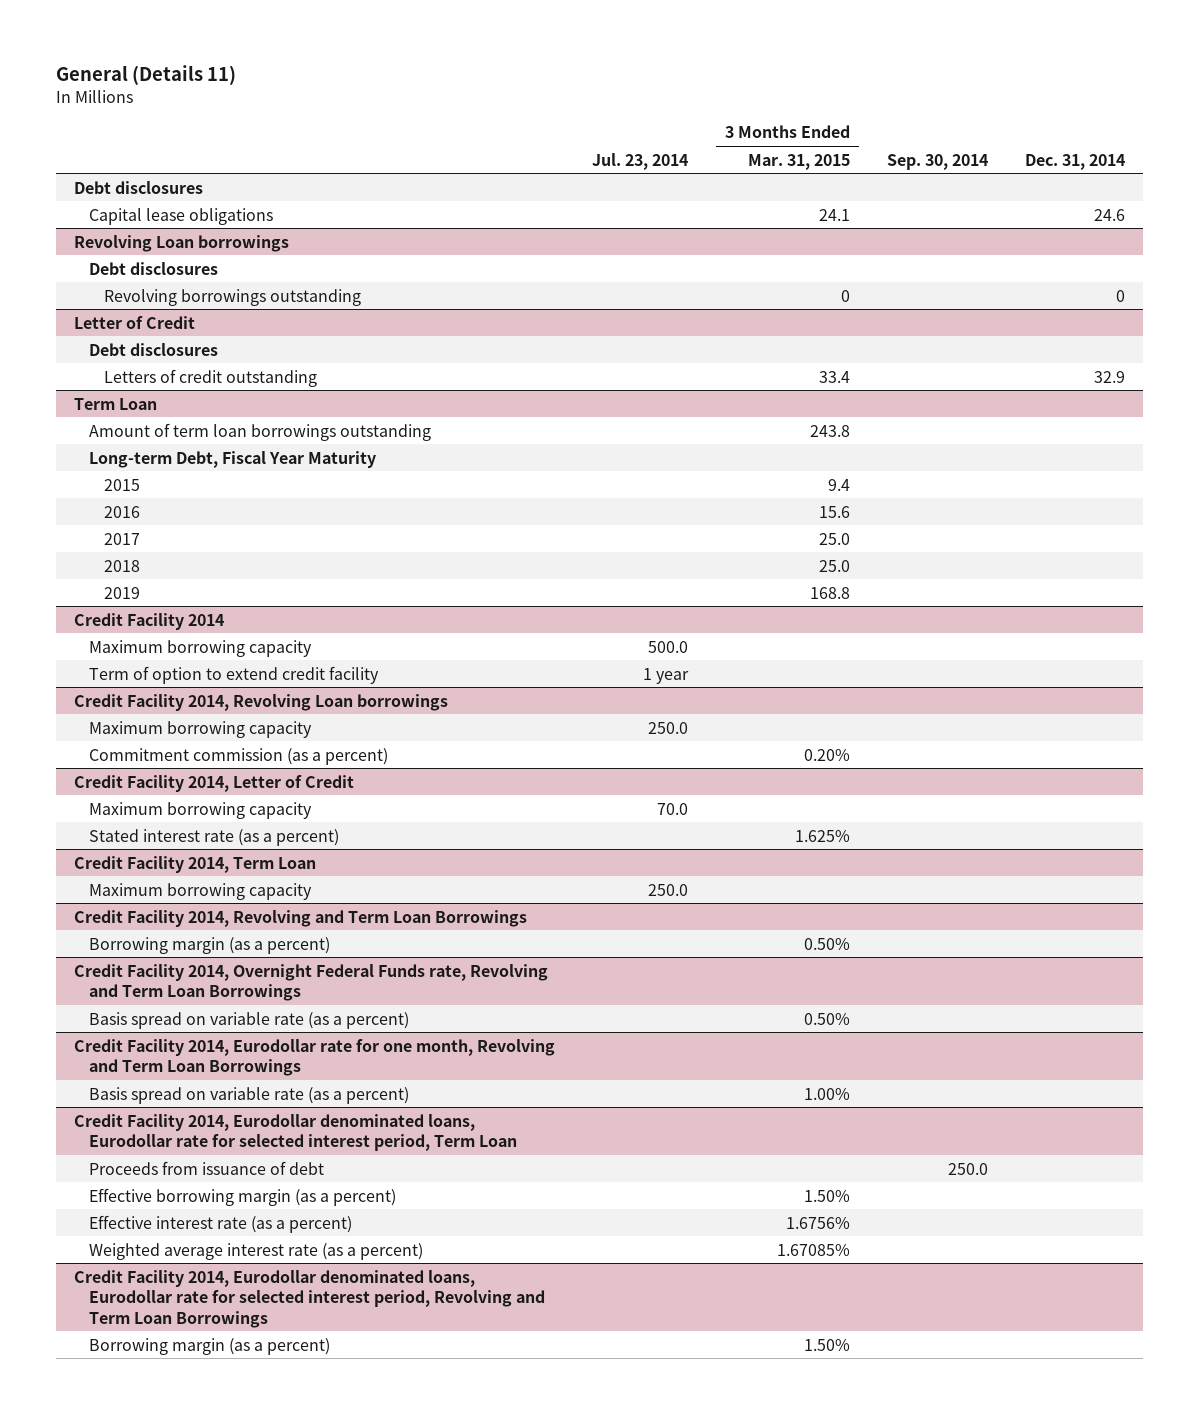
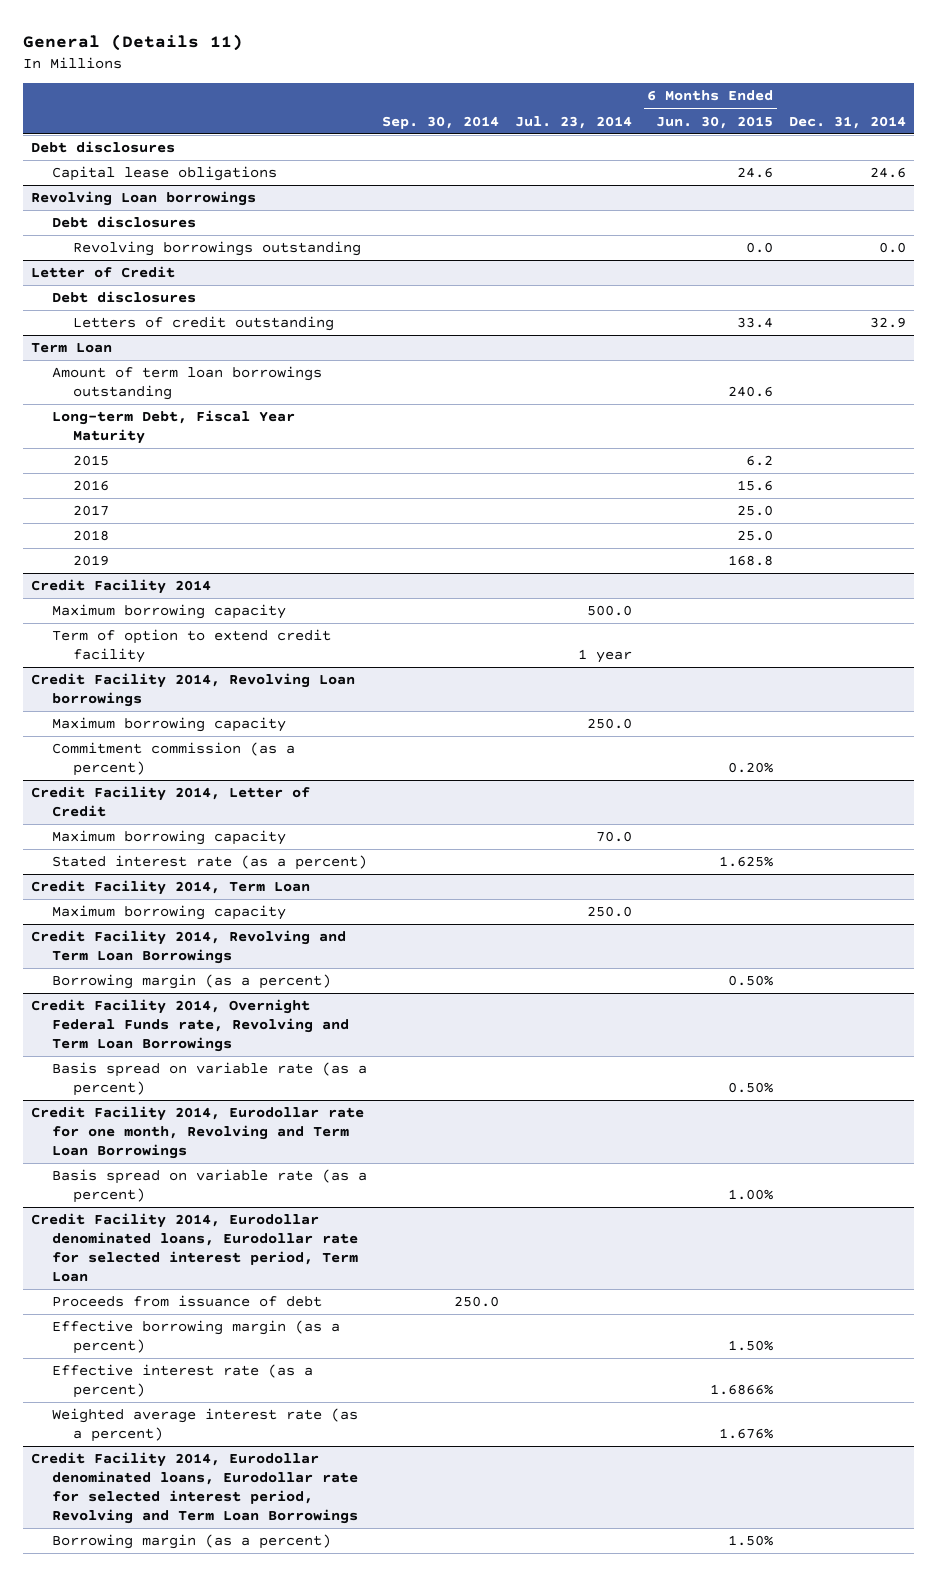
- | Jul. 23, 2014 | 3 Months Ended Mar. 31, 2015 | Sep. 30, 2014 | Dec. 31, 2014
+ | Sep. 30, 2014 | Jul. 23, 2014 | 6 Months Ended Jun. 30, 2015 | Dec. 31, 2014
@ Revolving Loan borrowings
- Revolving borrowings outstanding | | 0 | | 0
+ Revolving borrowings outstanding | | | 0.0 | 0.0

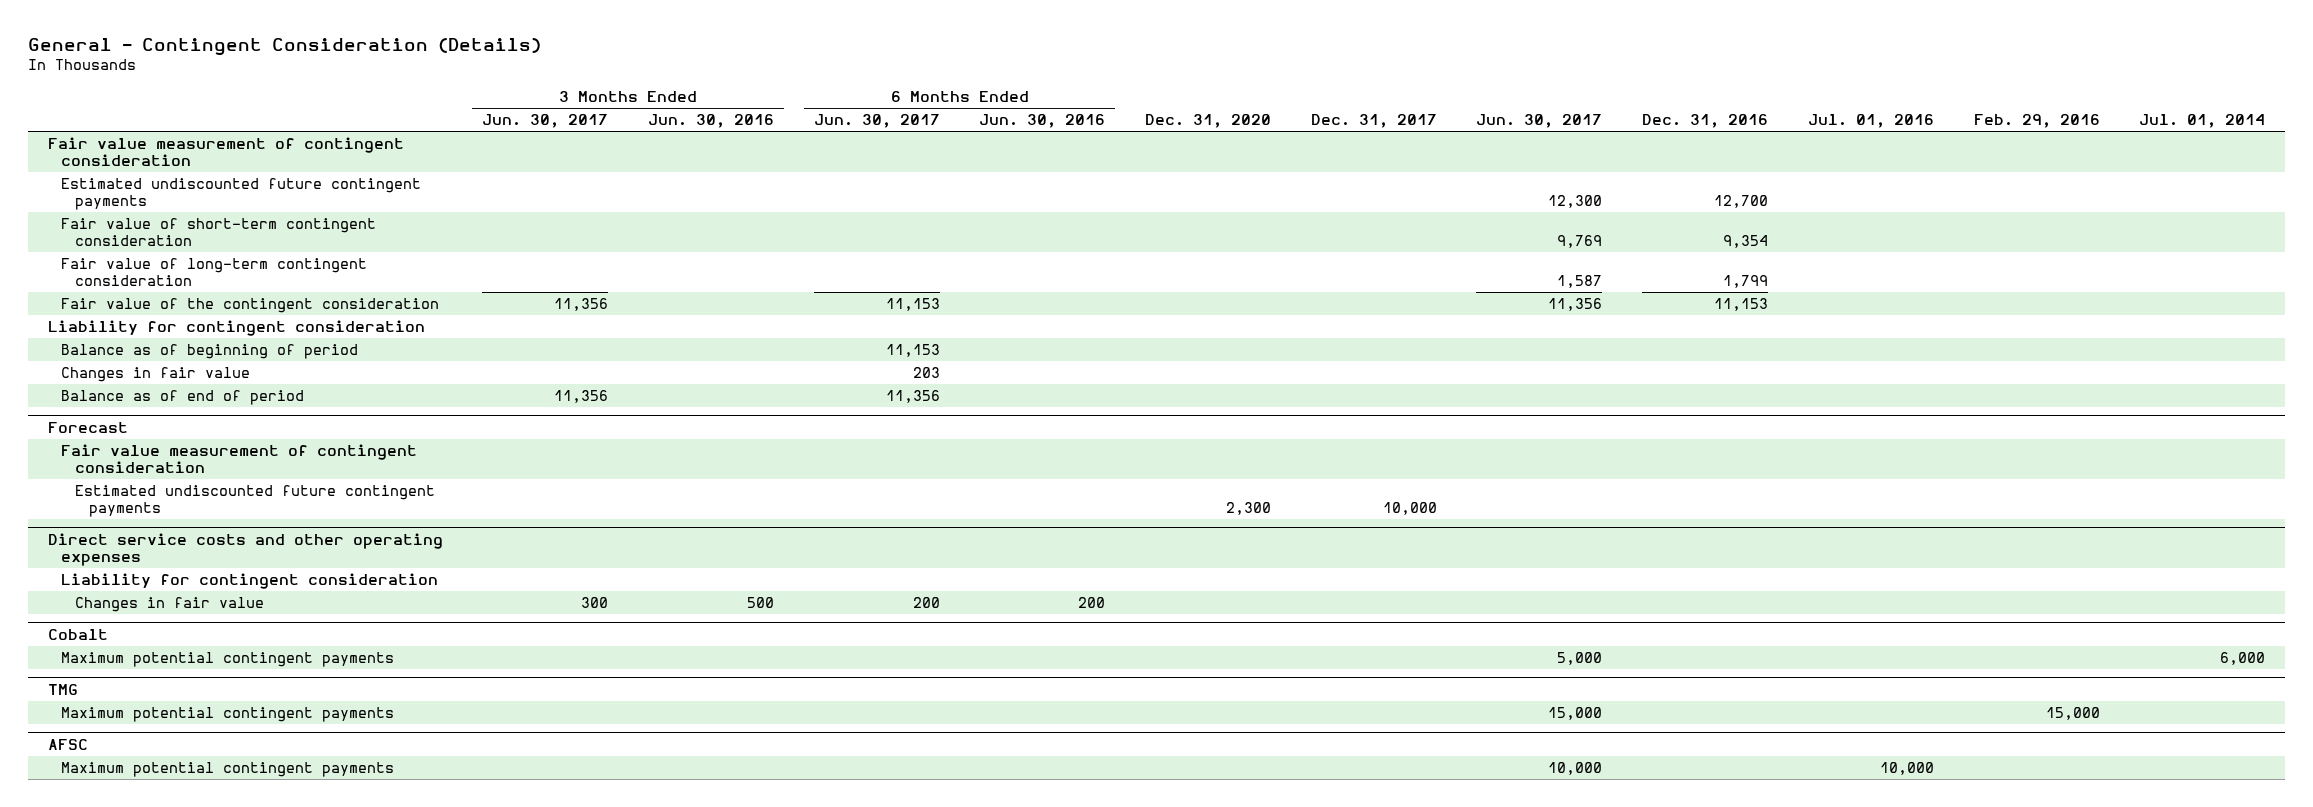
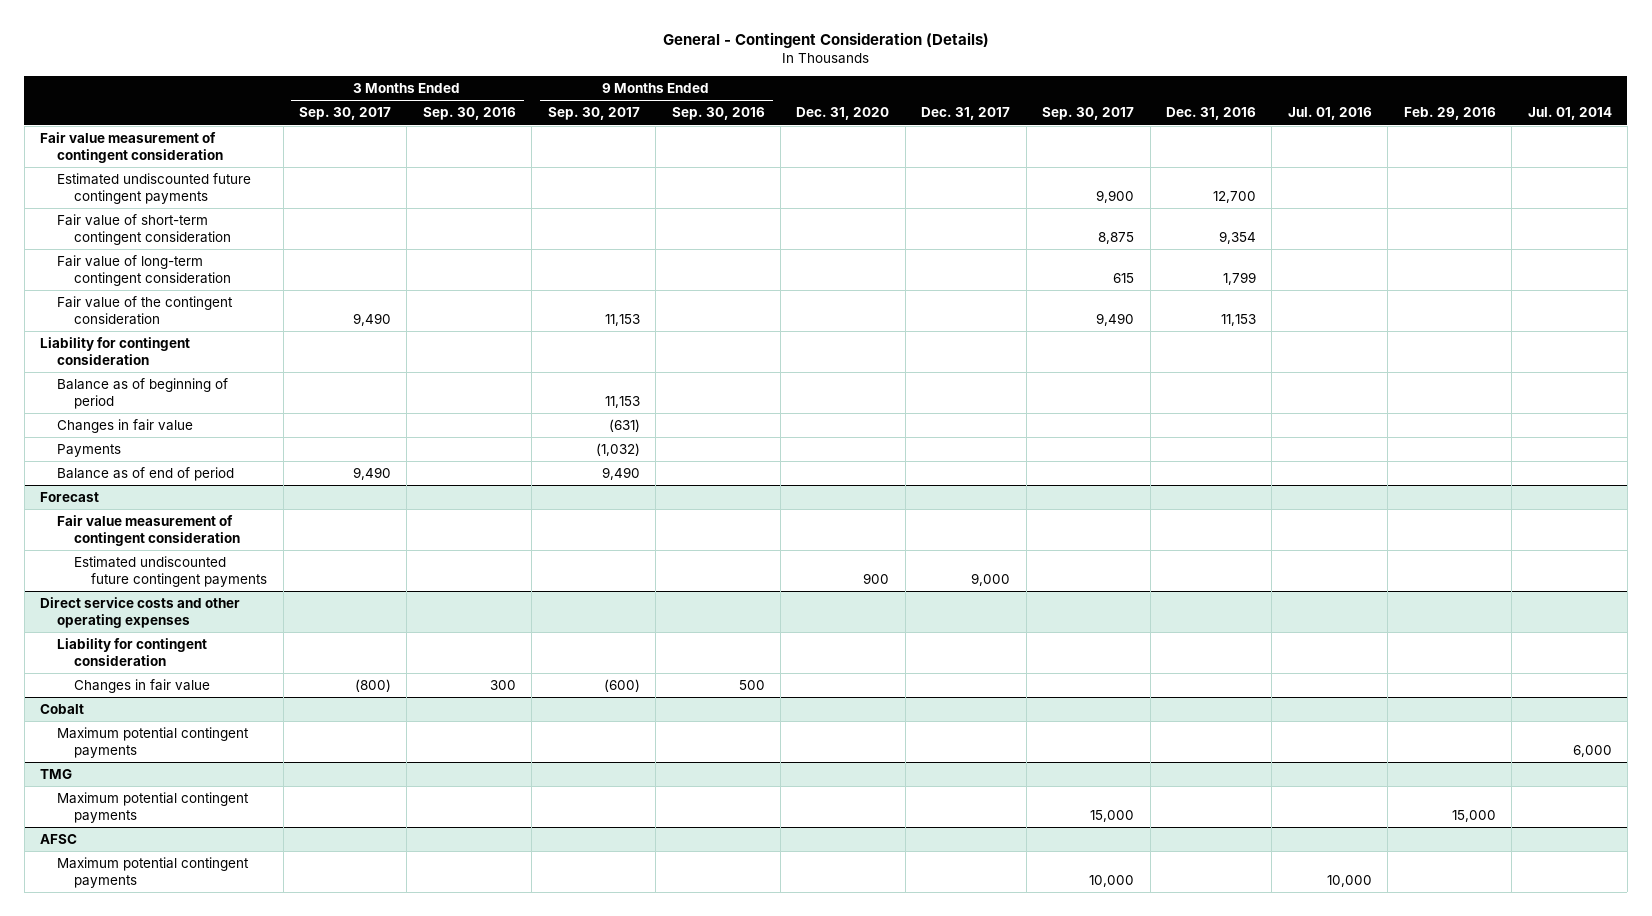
- | 3 Months Ended Jun. 30, 2017 | 3 Months Ended Jun. 30, 2016 | 6 Months Ended Jun. 30, 2017 | 6 Months Ended Jun. 30, 2016 | Dec. 31, 2020 | Dec. 31, 2017 | Jun. 30, 2017 | Dec. 31, 2016 | Jul. 01, 2016 | Feb. 29, 2016 | Jul. 01, 2014
+ | 3 Months Ended Sep. 30, 2017 | 3 Months Ended Sep. 30, 2016 | 9 Months Ended Sep. 30, 2017 | 9 Months Ended Sep. 30, 2016 | Dec. 31, 2020 | Dec. 31, 2017 | Sep. 30, 2017 | Dec. 31, 2016 | Jul. 01, 2016 | Feb. 29, 2016 | Jul. 01, 2014
+ Payments | | | (1,032) | | | | | | | |
@ Forecast
- Estimated undiscounted future contingent payments | | | | | 2,300 | 10,000 | | | | |
+ Estimated undiscounted future contingent payments | | | | | 900 | 9,000 | | | | |

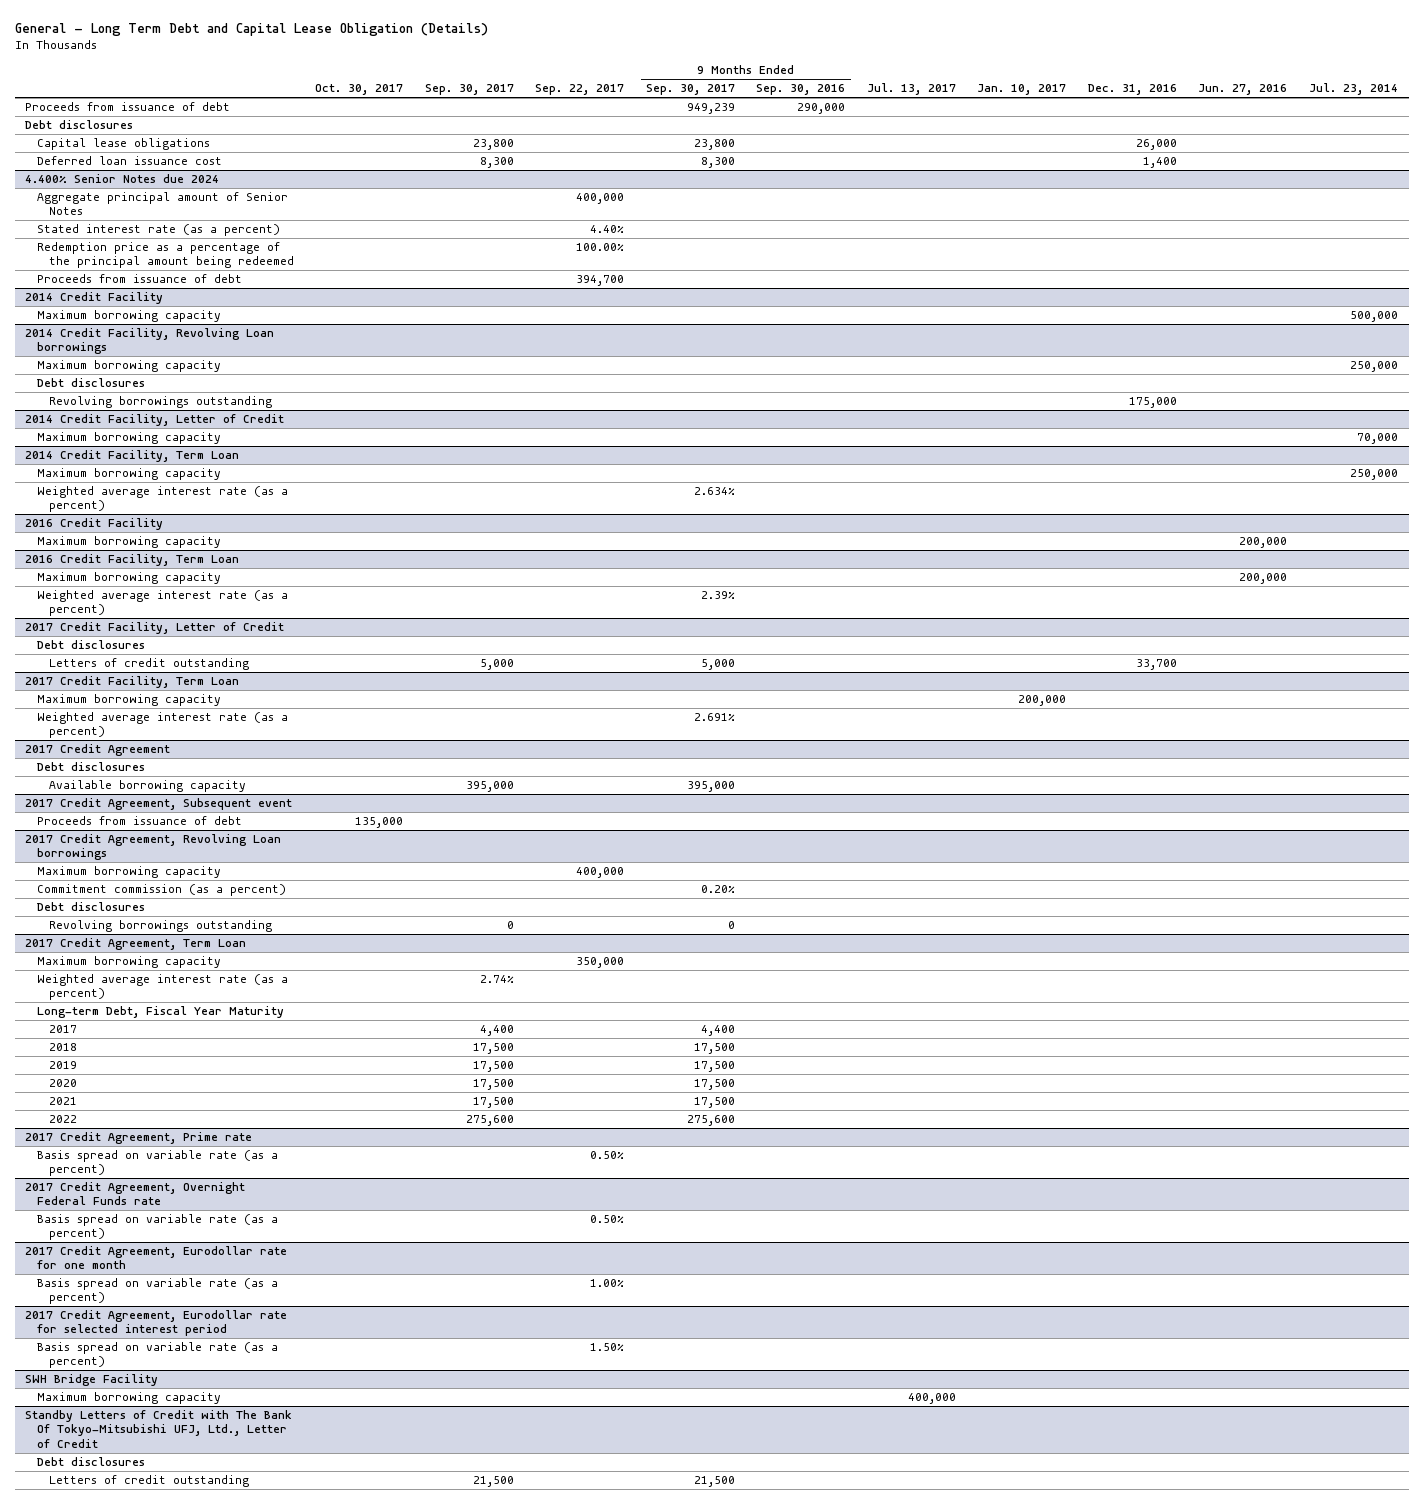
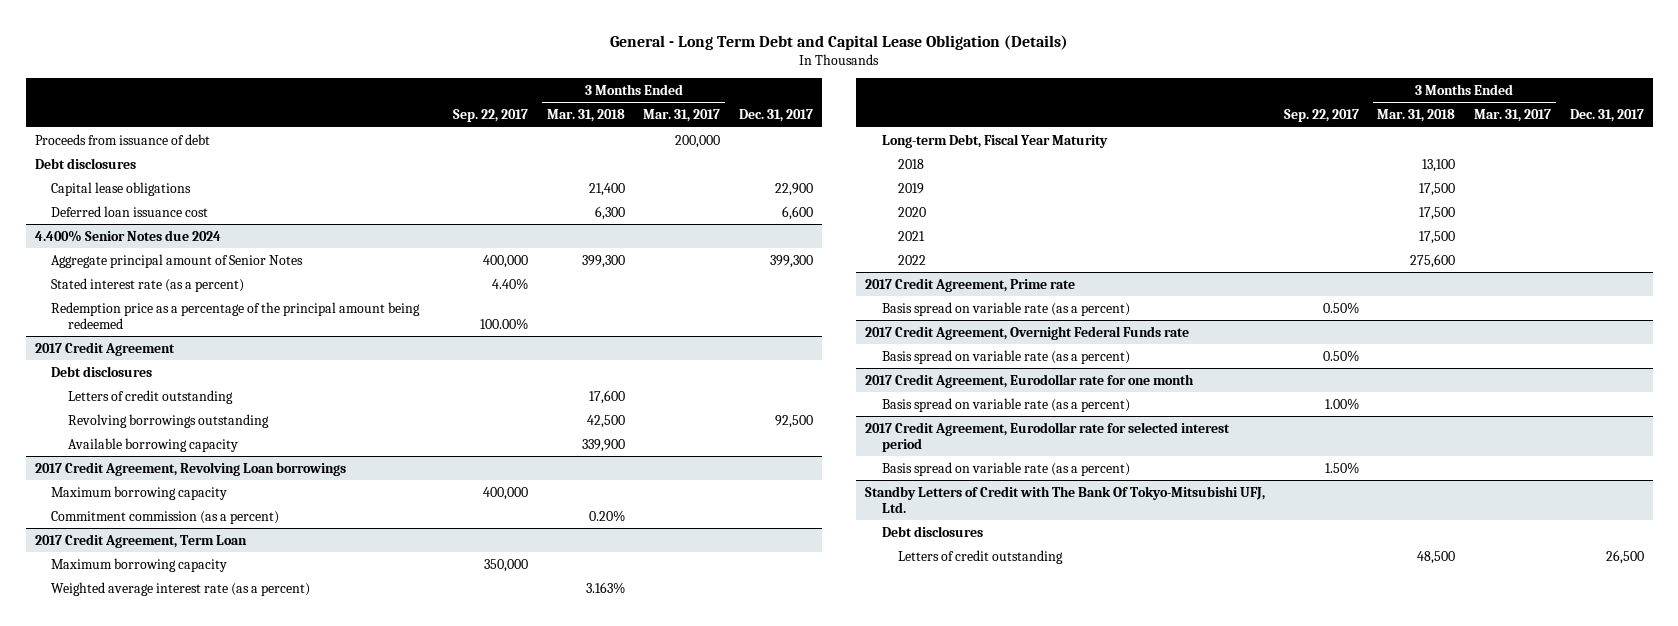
- | Oct. 30, 2017 | Sep. 30, 2017 | Sep. 22, 2017 | 9 Months Ended Sep. 30, 2017 | 9 Months Ended Sep. 30, 2016 | Jul. 13, 2017 | Jan. 10, 2017 | Dec. 31, 2016 | Jun. 27, 2016 | Jul. 23, 2014
+ | Sep. 22, 2017 | 3 Months Ended Mar. 31, 2018 | 3 Months Ended Mar. 31, 2017 | Dec. 31, 2017
@ 4.400% Senior Notes due 2024
- Proceeds from issuance of debt | | | 394,700 | | | | | | |
- 2014 Credit Facility
- Maximum borrowing capacity | | | | | | | | | | 500,000
- 2014 Credit Facility, Revolving Loan borrowings
- Maximum borrowing capacity | | | | | | | | | | 250,000
- Debt disclosures
- Revolving borrowings outstanding | | | | | | | | 175,000 | |
- 2014 Credit Facility, Letter of Credit
- Maximum borrowing capacity | | | | | | | | | | 70,000
- 2014 Credit Facility, Term Loan
- Maximum borrowing capacity | | | | | | | | | | 250,000
- Weighted average interest rate (as a percent) | | | | 2.634% | | | | | |
- 2016 Credit Facility
- Maximum borrowing capacity | | | | | | | | | 200,000 |
- 2016 Credit Facility, Term Loan
- Maximum borrowing capacity | | | | | | | | | 200,000 |
- Weighted average interest rate (as a percent) | | | | 2.39% | | | | | |
- 2017 Credit Facility, Letter of Credit
- Debt disclosures
- Letters of credit outstanding | | 5,000 | | 5,000 | | | | 33,700 | |
- 2017 Credit Facility, Term Loan
- Maximum borrowing capacity | | | | | | | 200,000 | | |
- Weighted average interest rate (as a percent) | | | | 2.691% | | | | | |
@ 2017 Credit Agreement
+ Letters of credit outstanding | | 17,600 | |
+ Revolving borrowings outstanding | | 42,500 | | 92,500
- 2017 Credit Agreement, Subsequent event
- Proceeds from issuance of debt | 135,000 | | | | | | | | |
@ 2017 Credit Agreement, Revolving Loan borrowings
- Debt disclosures
- Revolving borrowings outstanding | | 0 | | 0 | | | | | |
@ 2017 Credit Agreement, Term Loan
- 2017 | | 4,400 | | 4,400 | | | | | |
- SWH Bridge Facility
- Maximum borrowing capacity | | | | | | 400,000 | | | |
- Standby Letters of Credit with The Bank Of Tokyo-Mitsubishi UFJ, Ltd., Letter of Credit
+ Standby Letters of Credit with The Bank Of Tokyo-Mitsubishi UFJ, Ltd.

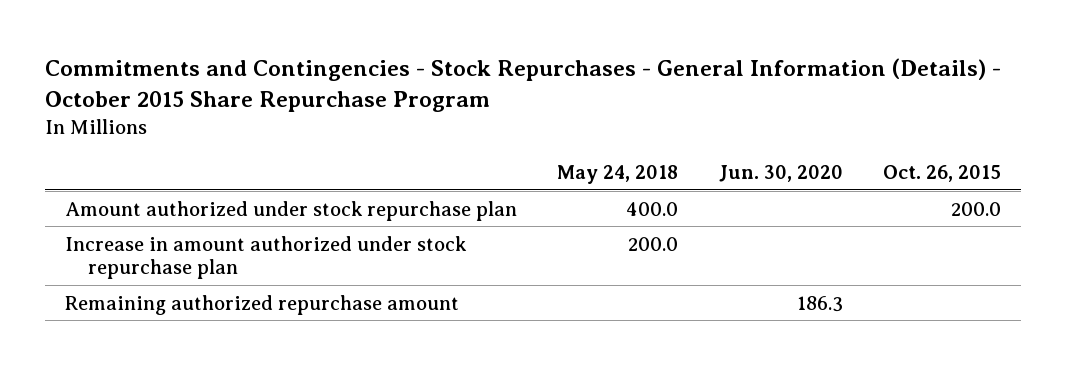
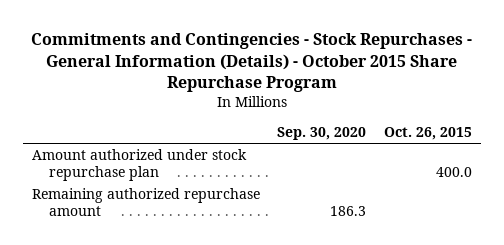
- | May 24, 2018 | Jun. 30, 2020 | Oct. 26, 2015
+ | Sep. 30, 2020 | Oct. 26, 2015
- Amount authorized under stock repurchase plan | 400.0 | | 200.0
- Increase in amount authorized under stock repurchase plan | 200.0 | |
+ Amount authorized under stock repurchase plan | | 400.0

